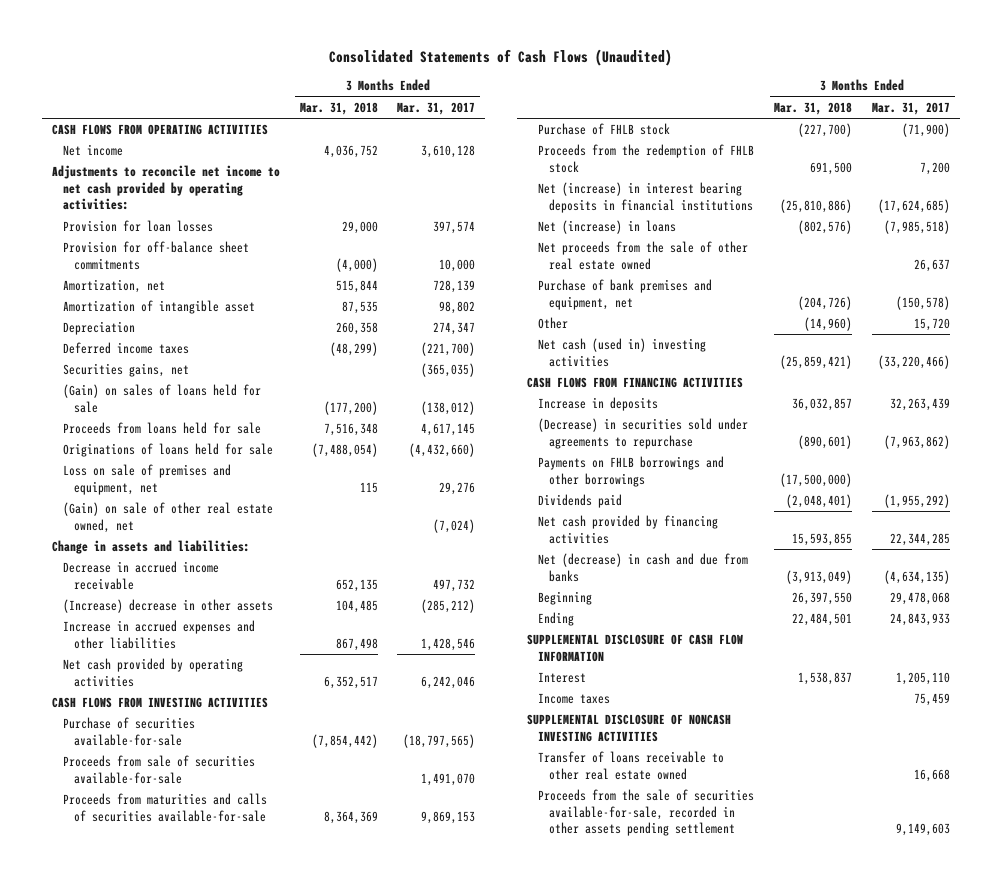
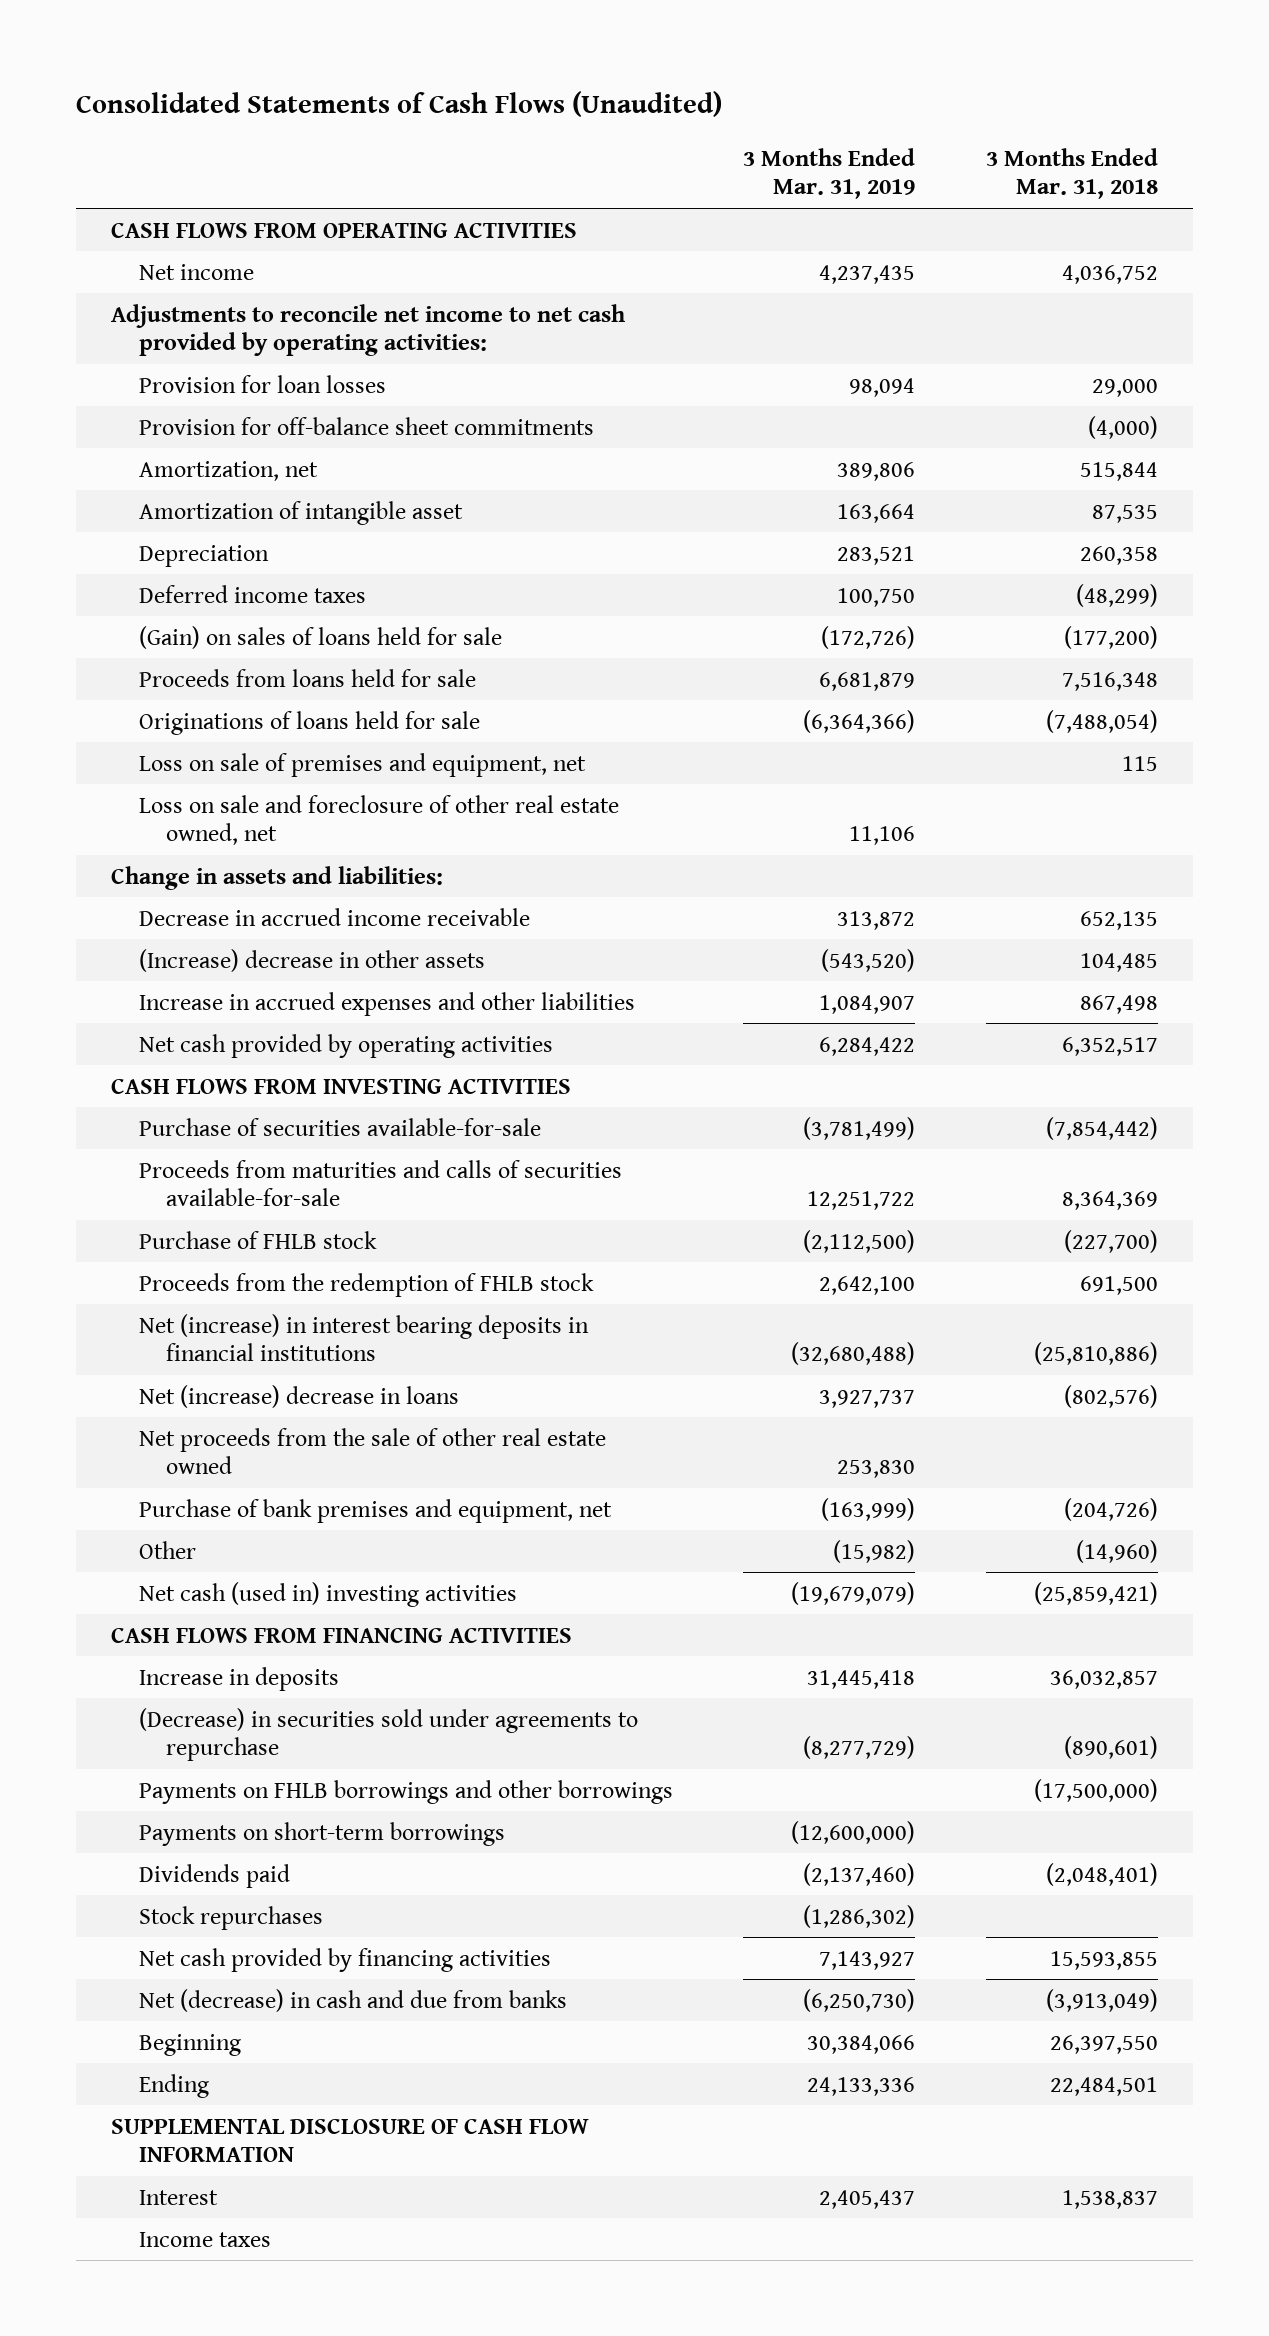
- | 3 Months Ended Mar. 31, 2018 | 3 Months Ended Mar. 31, 2017
+ | 3 Months Ended Mar. 31, 2019 | 3 Months Ended Mar. 31, 2018
- Securities gains, net | | (365,035)
- (Gain) on sale of other real estate owned, net | | (7,024)
+ Loss on sale and foreclosure of other real estate owned, net | 11,106 |
- Proceeds from sale of securities available-for-sale | | 1,491,070
- Net (increase) in loans | (802,576) | (7,985,518)
+ Net (increase) decrease in loans | 3,927,737 | (802,576)
+ Payments on short-term borrowings | (12,600,000) |
+ Stock repurchases | (1,286,302) |
- SUPPLEMENTAL DISCLOSURE OF NONCASH INVESTING ACTIVITIES
- Transfer of loans receivable to other real estate owned | | 16,668
- Proceeds from the sale of securities available-for-sale, recorded in other assets pending settlement | | 9,149,603

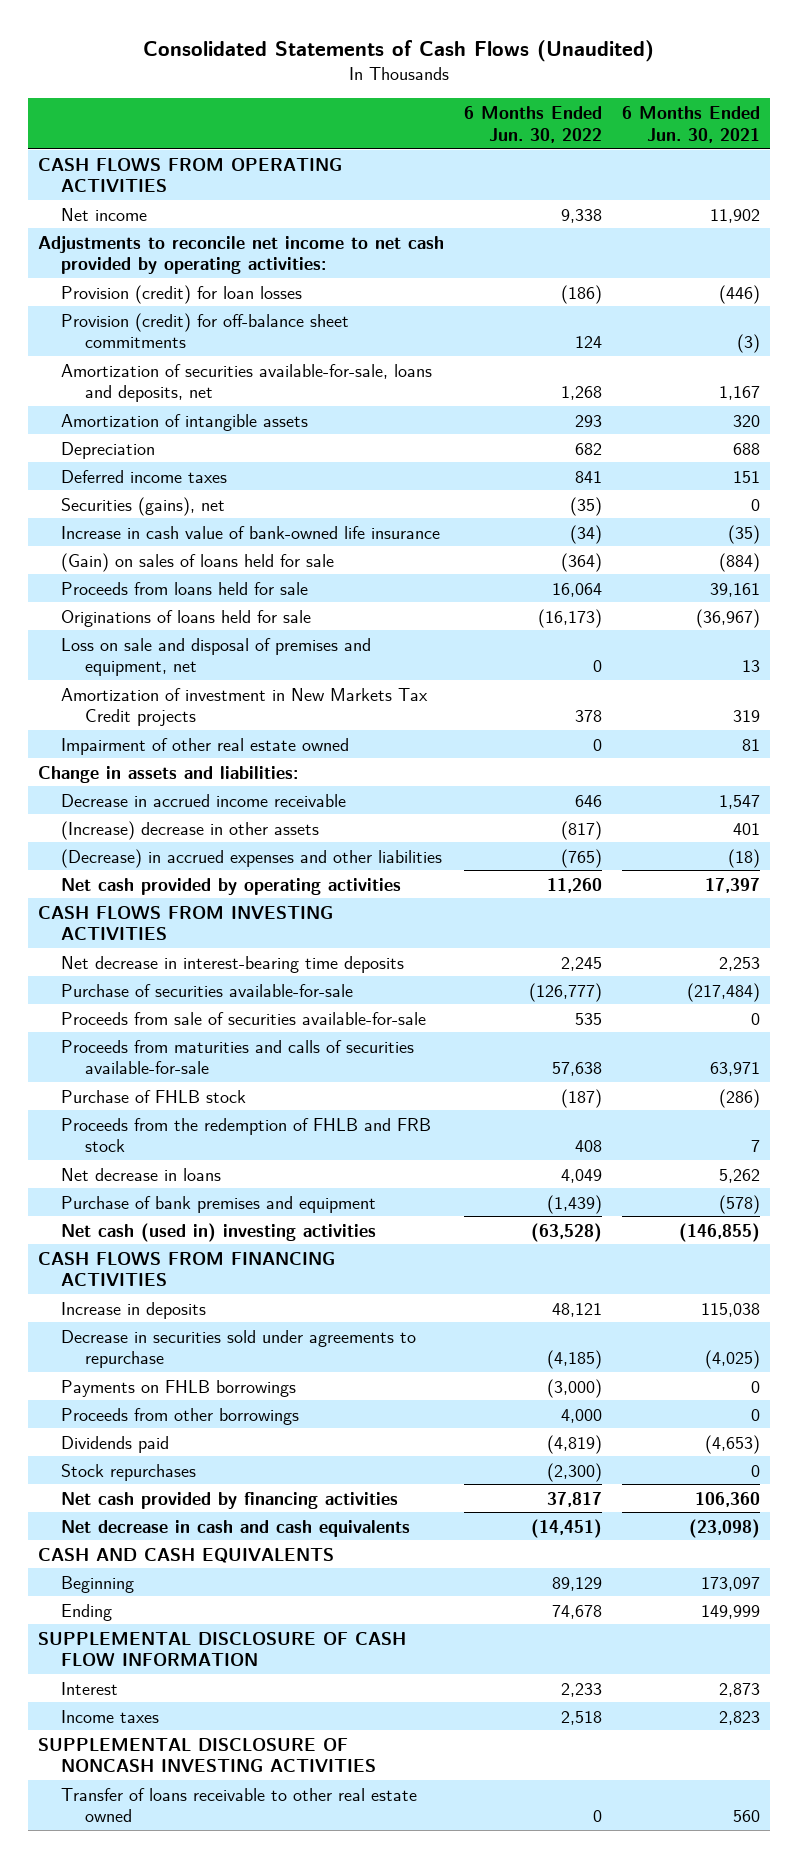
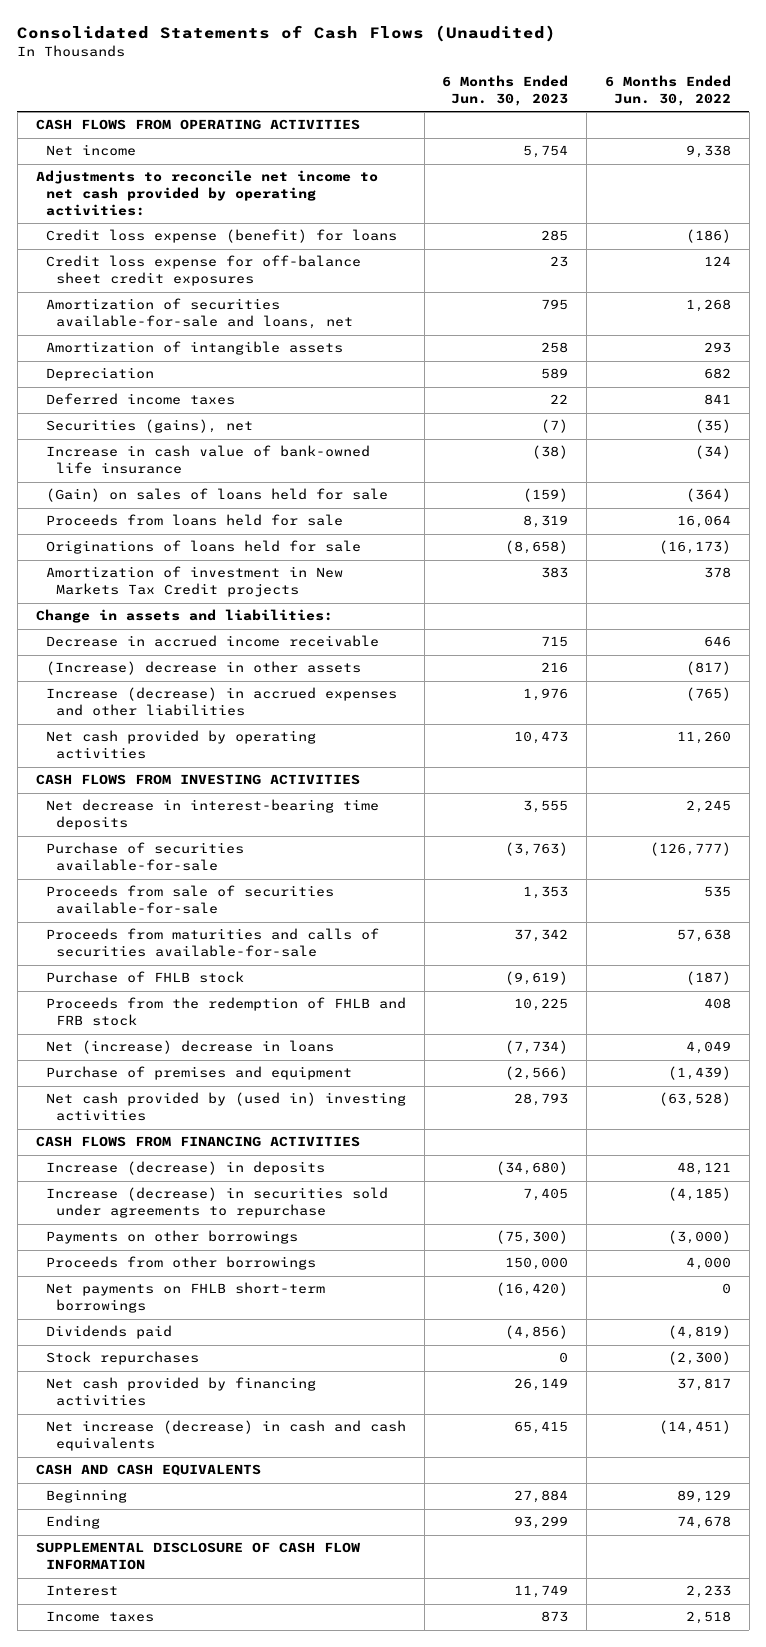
- | 6 Months Ended Jun. 30, 2022 | 6 Months Ended Jun. 30, 2021
+ | 6 Months Ended Jun. 30, 2023 | 6 Months Ended Jun. 30, 2022
- Provision (credit) for loan losses | (186) | (446)
- Provision (credit) for off-balance sheet commitments | 124 | (3)
- Amortization of securities available-for-sale, loans and deposits, net | 1,268 | 1,167
+ Credit loss expense (benefit) for loans | 285 | (186)
+ Credit loss expense for off-balance sheet credit exposures | 23 | 124
+ Amortization of securities available-for-sale and loans, net | 795 | 1,268
- Loss on sale and disposal of premises and equipment, net | 0 | 13
- Impairment of other real estate owned | 0 | 81
- (Decrease) in accrued expenses and other liabilities | (765) | (18)
+ Increase (decrease) in accrued expenses and other liabilities | 1,976 | (765)
- Net decrease in loans | 4,049 | 5,262
- Purchase of bank premises and equipment | (1,439) | (578)
- Net cash (used in) investing activities | (63,528) | (146,855)
+ Net (increase) decrease in loans | (7,734) | 4,049
+ Purchase of premises and equipment | (2,566) | (1,439)
+ Net cash provided by (used in) investing activities | 28,793 | (63,528)
- Increase in deposits | 48,121 | 115,038
- Decrease in securities sold under agreements to repurchase | (4,185) | (4,025)
- Payments on FHLB borrowings | (3,000) | 0
+ Increase (decrease) in deposits | (34,680) | 48,121
+ Increase (decrease) in securities sold under agreements to repurchase | 7,405 | (4,185)
+ Payments on other borrowings | (75,300) | (3,000)
+ Net payments on FHLB short-term borrowings | (16,420) | 0
- Net decrease in cash and cash equivalents | (14,451) | (23,098)
+ Net increase (decrease) in cash and cash equivalents | 65,415 | (14,451)
- SUPPLEMENTAL DISCLOSURE OF NONCASH INVESTING ACTIVITIES
- Transfer of loans receivable to other real estate owned | 0 | 560

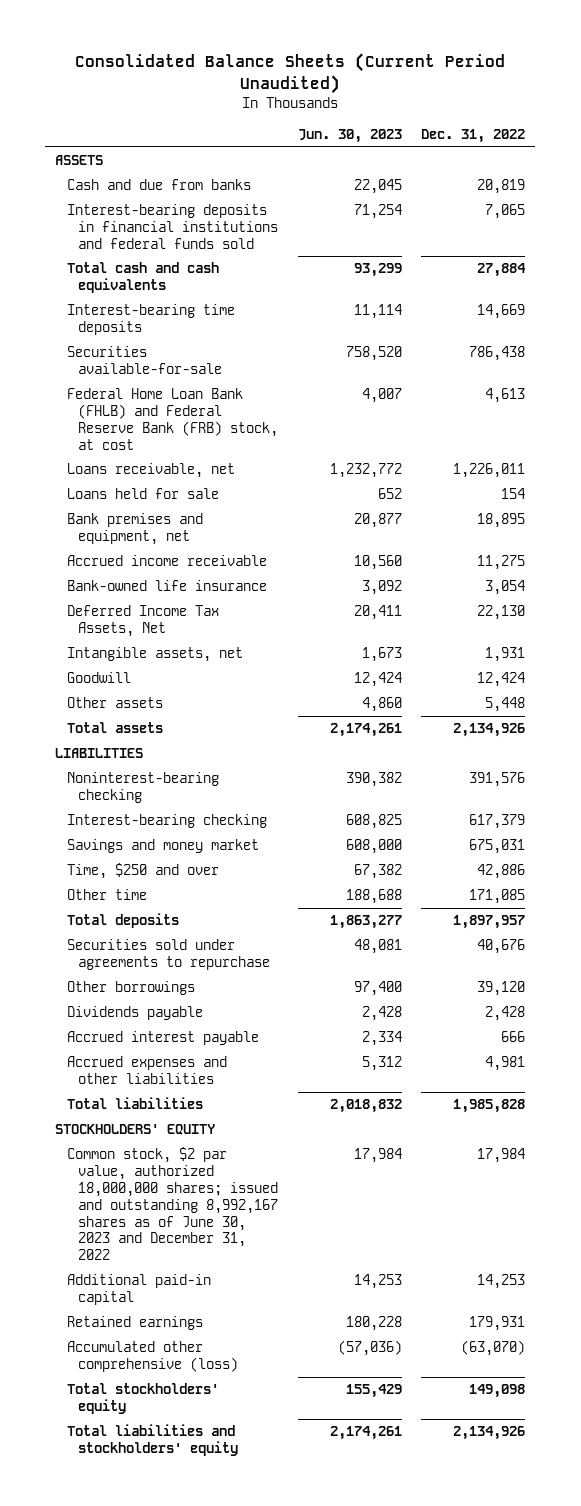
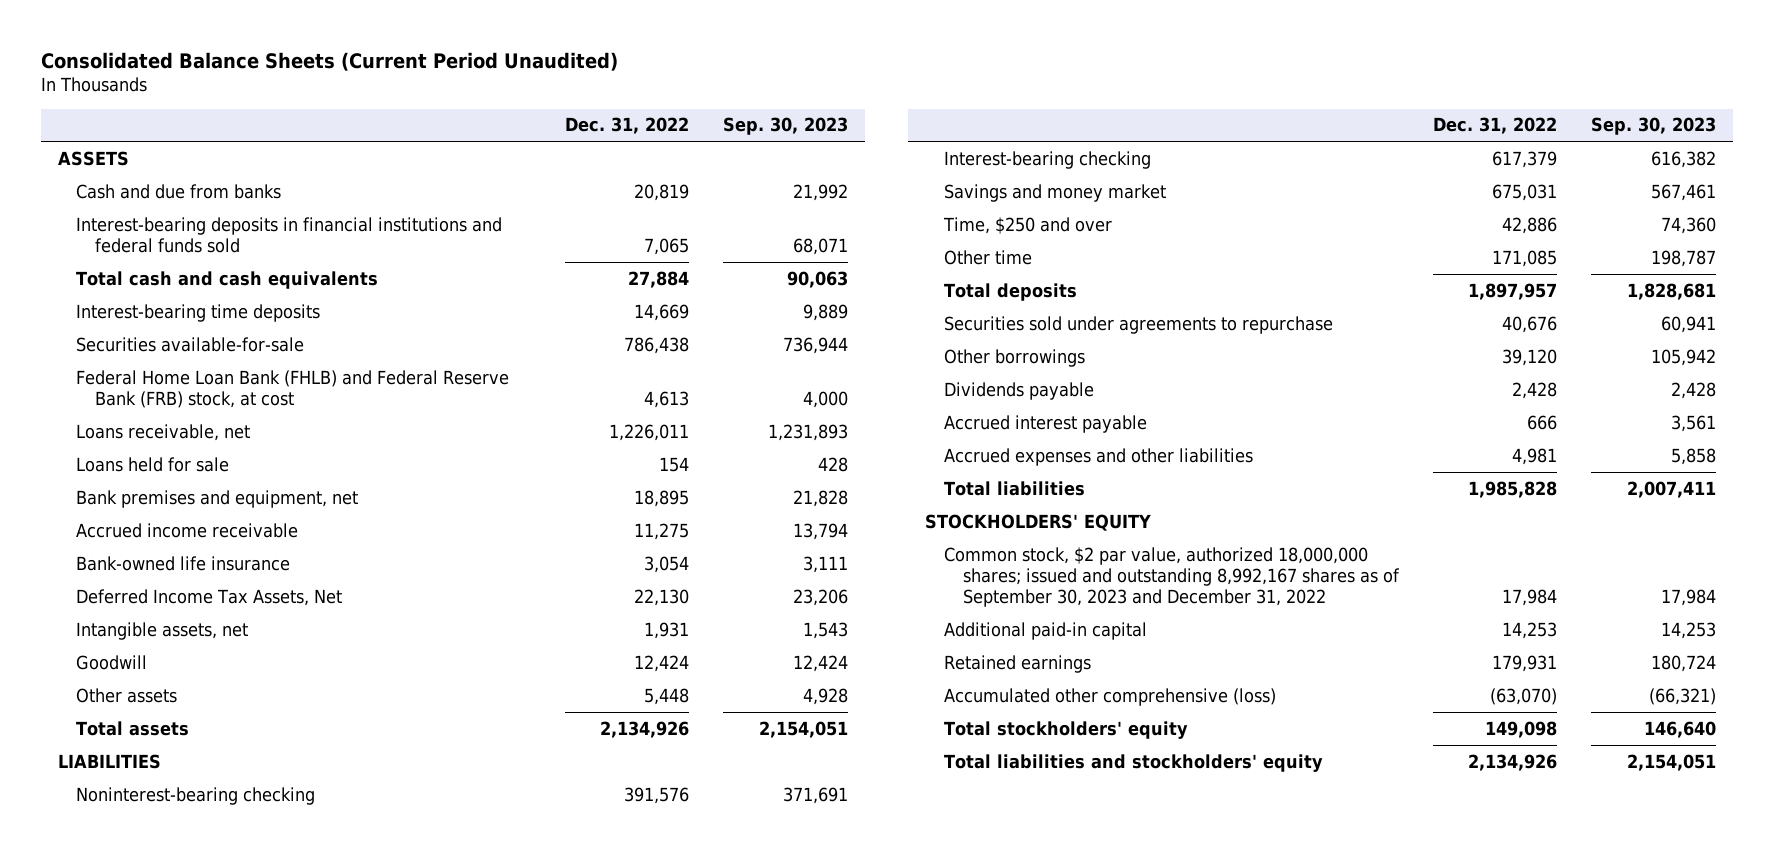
- | Jun. 30, 2023 | Dec. 31, 2022
+ | Dec. 31, 2022 | Sep. 30, 2023
- Common stock, $2 par value, authorized 18,000,000 shares; issued and outstanding 8,992,167 shares as of June 30, 2023 and December 31, 2022 | 17,984 | 17,984
+ Common stock, $2 par value, authorized 18,000,000 shares; issued and outstanding 8,992,167 shares as of September 30, 2023 and December 31, 2022 | 17,984 | 17,984

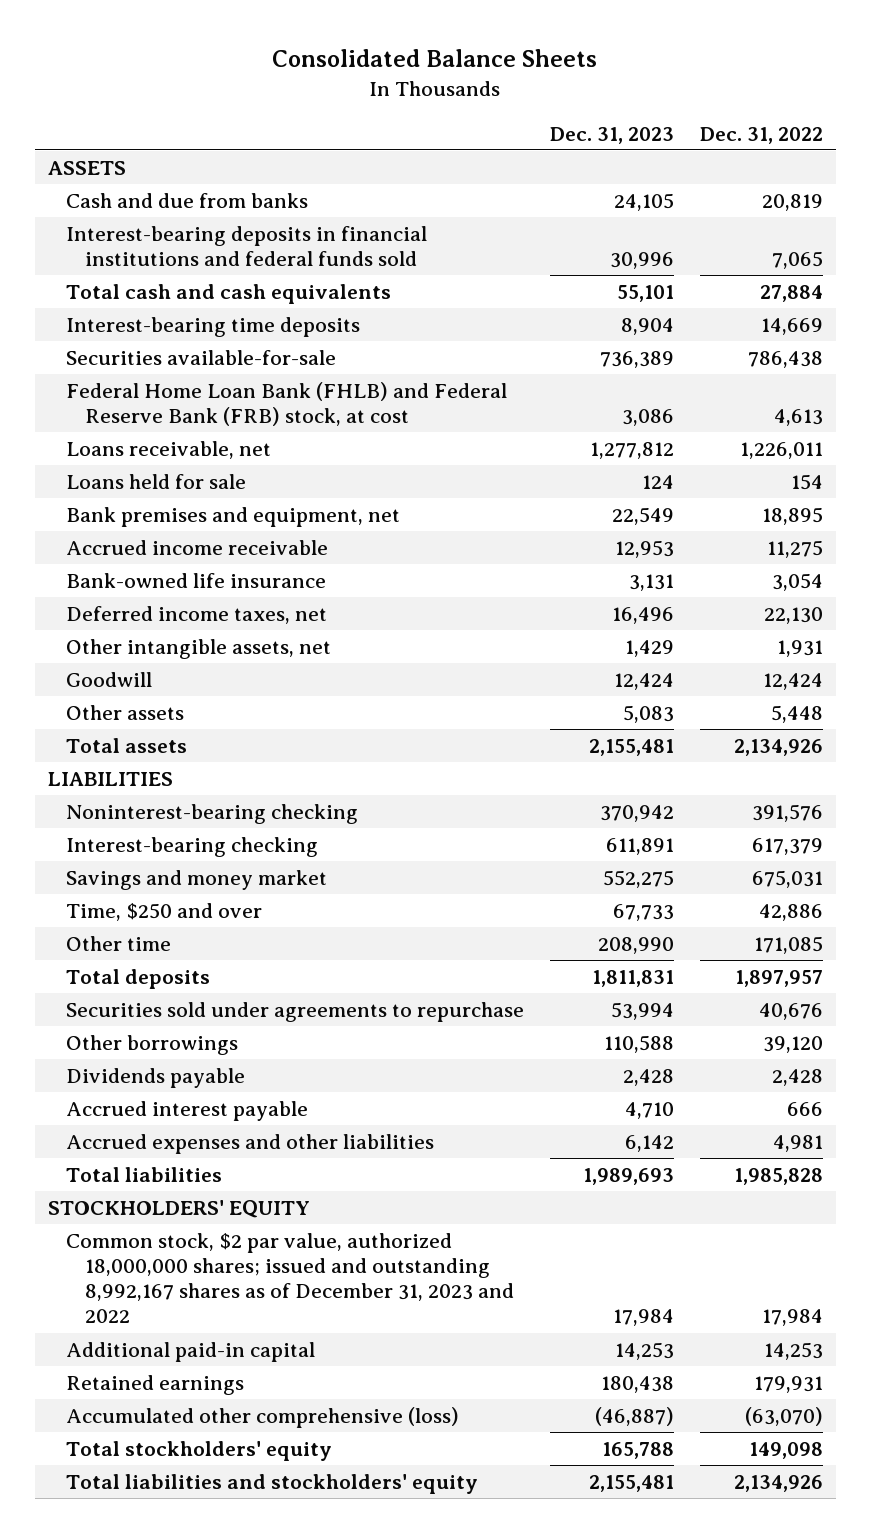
- Consolidated Balance Sheets (Current Period Unaudited)
+ Consolidated Balance Sheets
- | Dec. 31, 2022 | Sep. 30, 2023
+ | Dec. 31, 2023 | Dec. 31, 2022
- Deferred Income Tax Assets, Net | 22,130 | 23,206
- Intangible assets, net | 1,931 | 1,543
+ Deferred income taxes, net | 16,496 | 22,130
+ Other intangible assets, net | 1,429 | 1,931
- Common stock, $2 par value, authorized 18,000,000 shares; issued and outstanding 8,992,167 shares as of September 30, 2023 and December 31, 2022 | 17,984 | 17,984
+ Common stock, $2 par value, authorized 18,000,000 shares; issued and outstanding 8,992,167 shares as of December 31, 2023 and 2022 | 17,984 | 17,984

